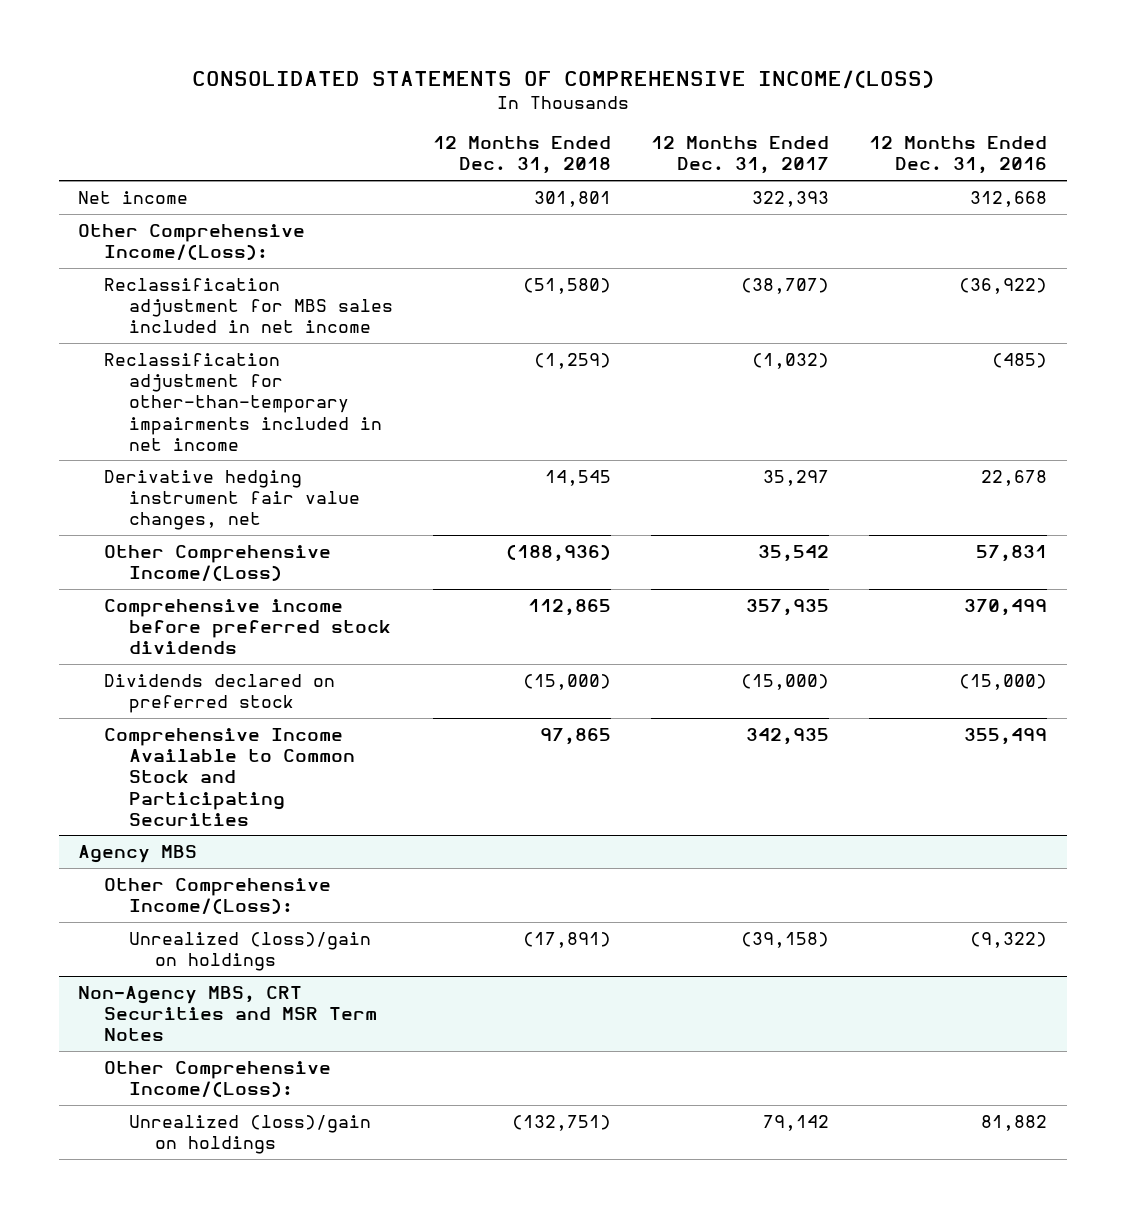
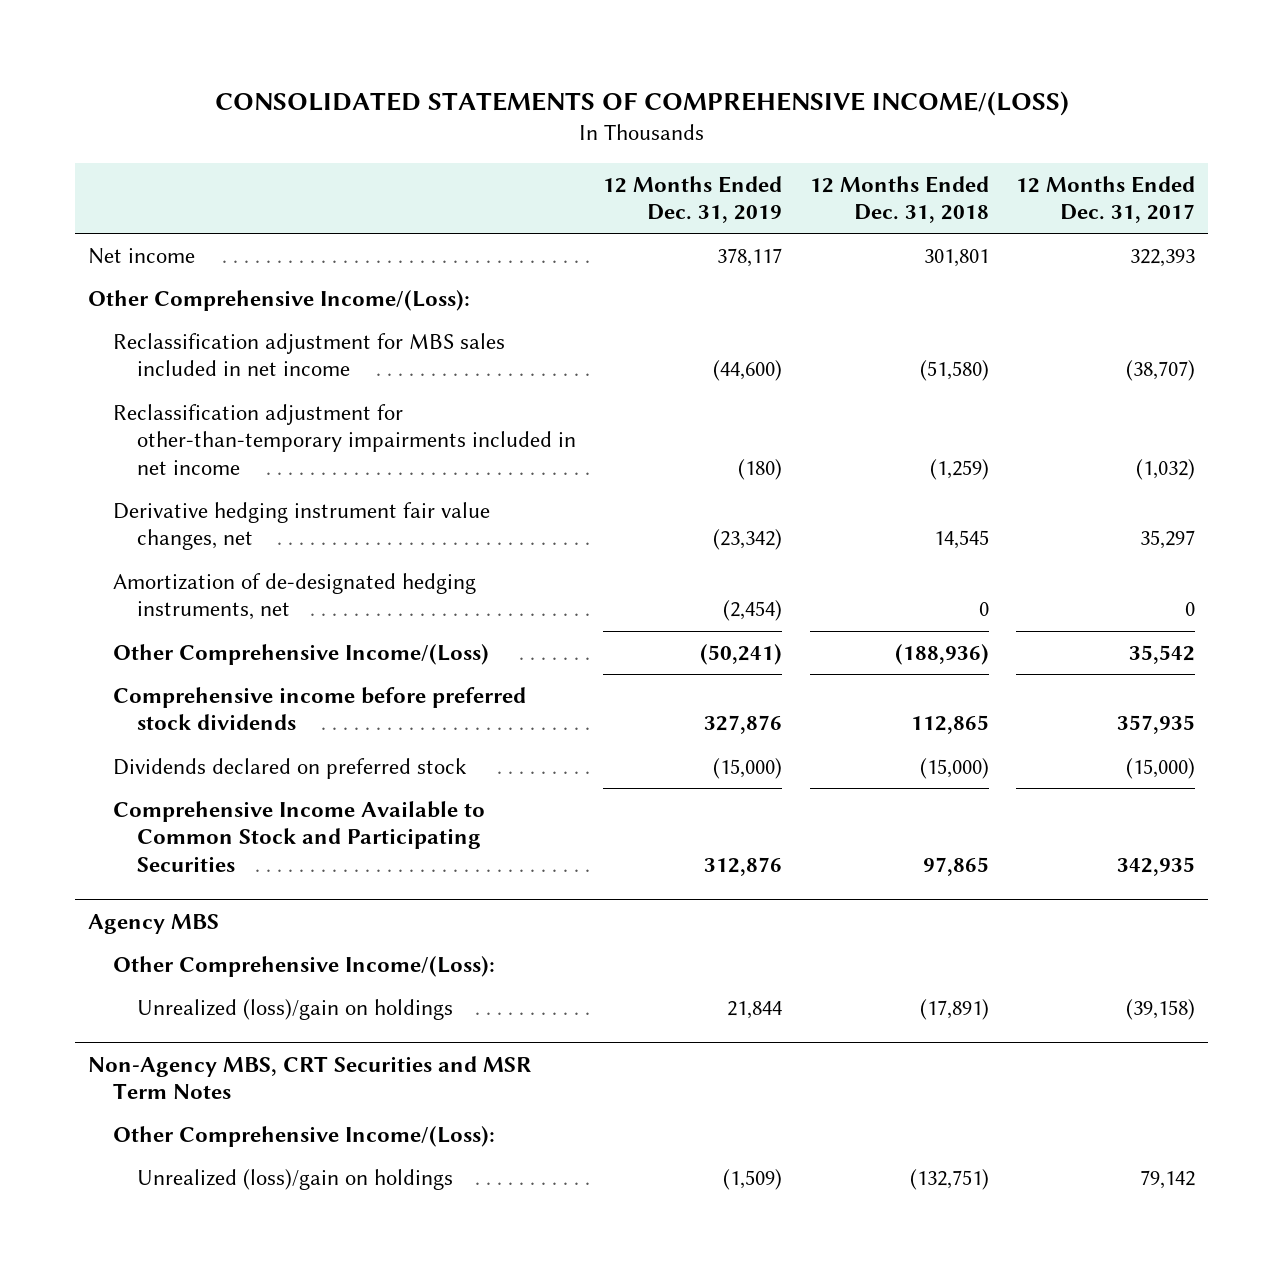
- | 12 Months Ended Dec. 31, 2018 | 12 Months Ended Dec. 31, 2017 | 12 Months Ended Dec. 31, 2016
+ | 12 Months Ended Dec. 31, 2019 | 12 Months Ended Dec. 31, 2018 | 12 Months Ended Dec. 31, 2017
+ Amortization of de-designated hedging instruments, net | (2,454) | 0 | 0

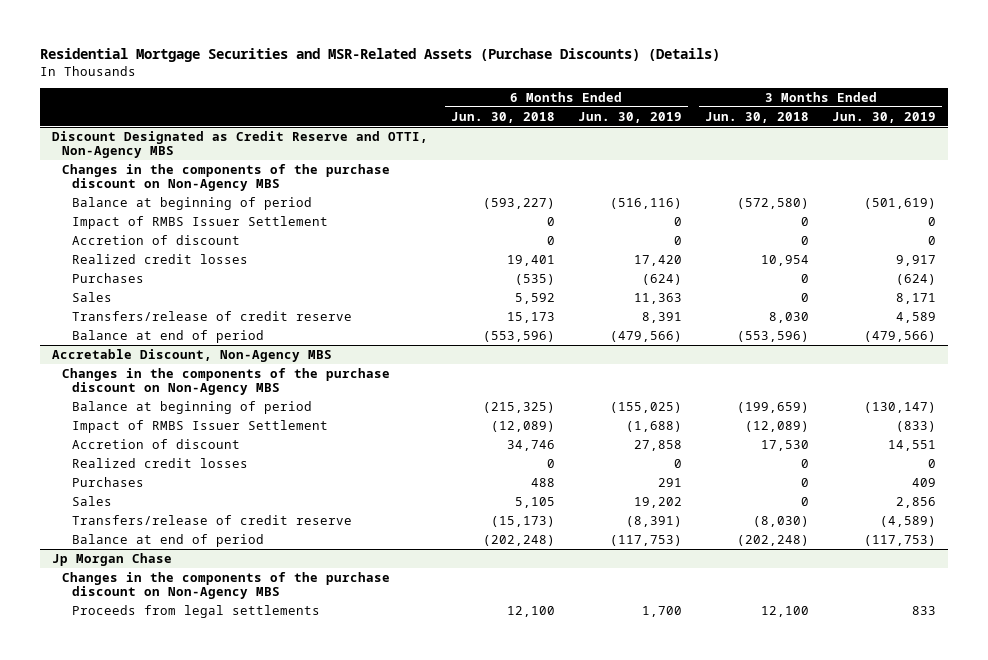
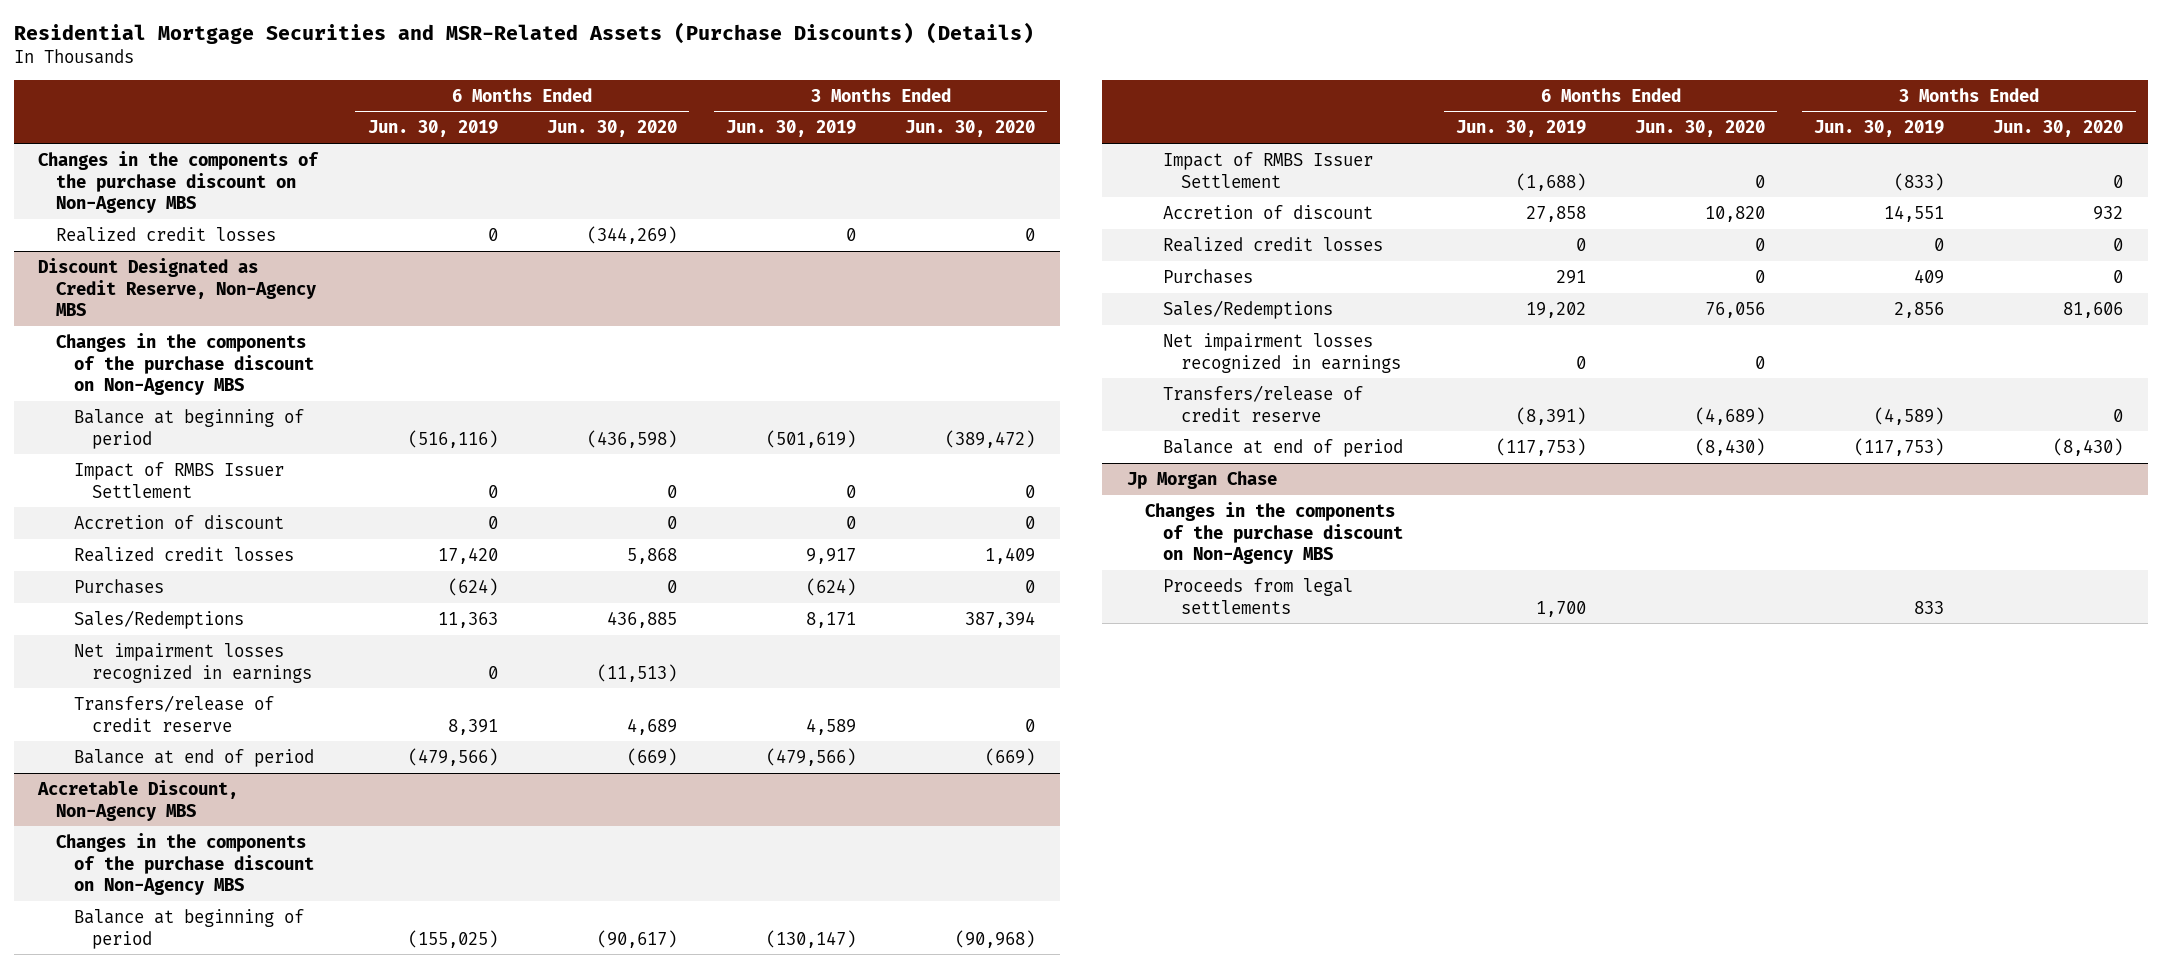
- | 6 Months Ended Jun. 30, 2018 | 6 Months Ended Jun. 30, 2019 | 3 Months Ended Jun. 30, 2018 | 3 Months Ended Jun. 30, 2019
+ | 6 Months Ended Jun. 30, 2019 | 6 Months Ended Jun. 30, 2020 | 3 Months Ended Jun. 30, 2019 | 3 Months Ended Jun. 30, 2020
- Discount Designated as Credit Reserve and OTTI, Non-Agency MBS
+ Realized credit losses | 0 | (344,269) | 0 | 0
+ Discount Designated as Credit Reserve, Non-Agency MBS
+ Changes in the components of the purchase discount on Non-Agency MBS
- Sales | 5,592 | 11,363 | 0 | 8,171
+ Sales/Redemptions | 11,363 | 436,885 | 8,171 | 387,394
+ Net impairment losses recognized in earnings | 0 | (11,513) | |
@ Accretable Discount, Non-Agency MBS
- Sales | 5,105 | 19,202 | 0 | 2,856
+ Sales/Redemptions | 19,202 | 76,056 | 2,856 | 81,606
+ Net impairment losses recognized in earnings | 0 | 0 | |

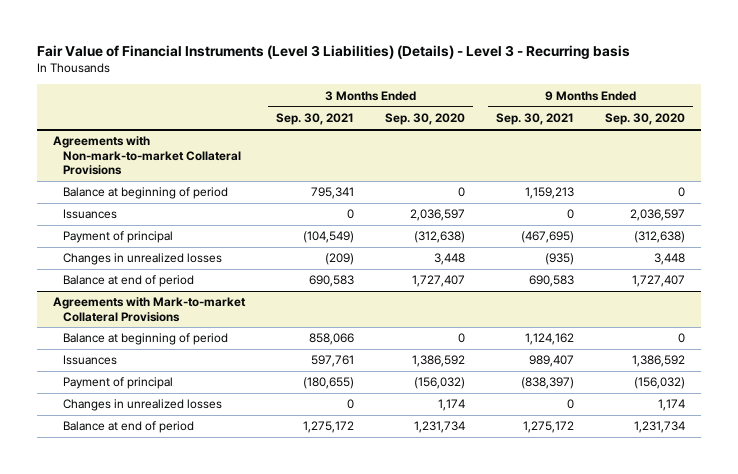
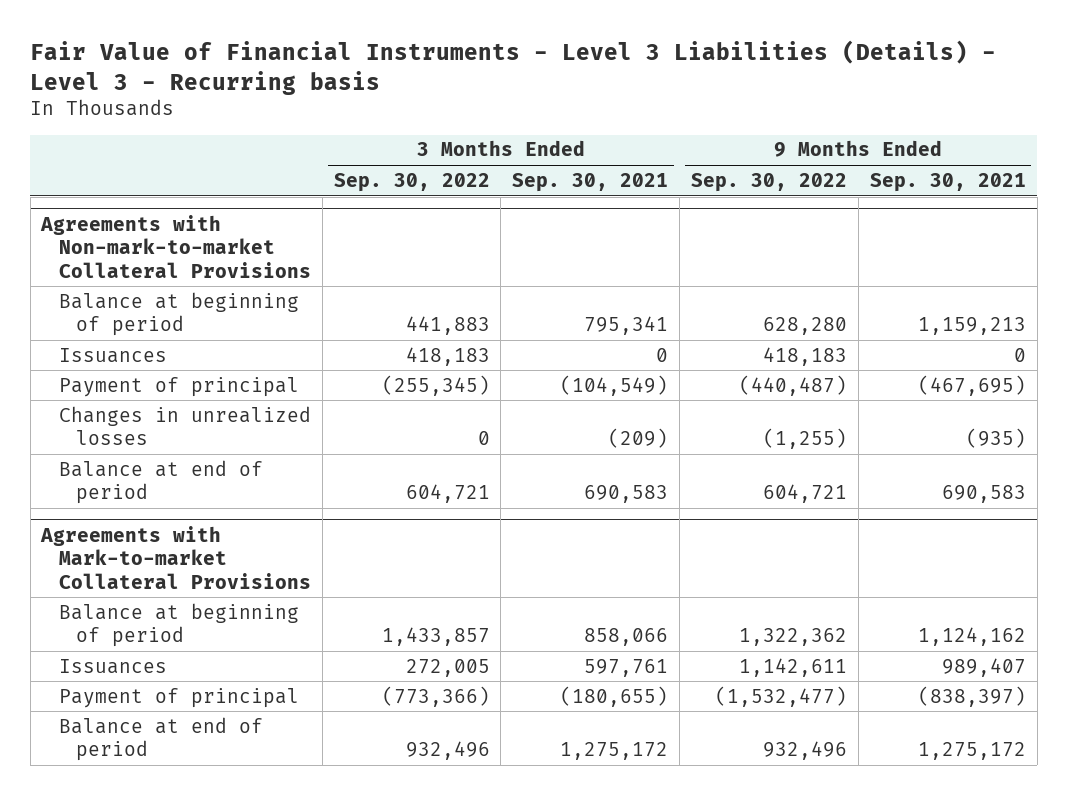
- Fair Value of Financial Instruments (Level 3 Liabilities) (Details) - Level 3 - Recurring basis
+ Fair Value of Financial Instruments - Level 3 Liabilities (Details) - Level 3 - Recurring basis
- | 3 Months Ended Sep. 30, 2021 | 3 Months Ended Sep. 30, 2020 | 9 Months Ended Sep. 30, 2021 | 9 Months Ended Sep. 30, 2020
+ | 3 Months Ended Sep. 30, 2022 | 3 Months Ended Sep. 30, 2021 | 9 Months Ended Sep. 30, 2022 | 9 Months Ended Sep. 30, 2021
@ Agreements with Mark-to-market Collateral Provisions
- Changes in unrealized losses | 0 | 1,174 | 0 | 1,174

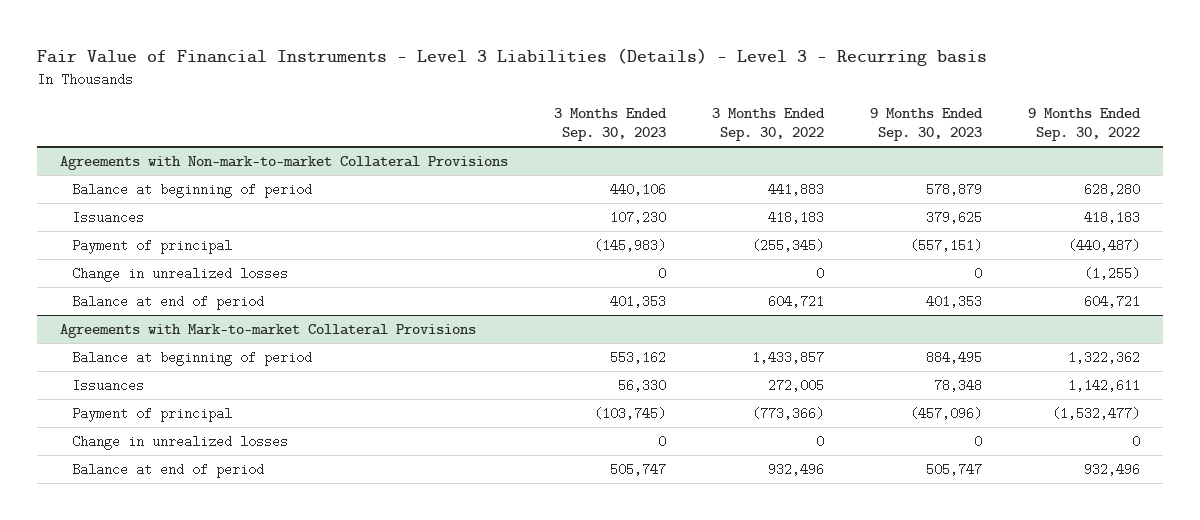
- | 3 Months Ended Sep. 30, 2022 | 3 Months Ended Sep. 30, 2021 | 9 Months Ended Sep. 30, 2022 | 9 Months Ended Sep. 30, 2021
+ | 3 Months Ended Sep. 30, 2023 | 3 Months Ended Sep. 30, 2022 | 9 Months Ended Sep. 30, 2023 | 9 Months Ended Sep. 30, 2022
@ Agreements with Non-mark-to-market Collateral Provisions
- Changes in unrealized losses | 0 | (209) | (1,255) | (935)
+ Change in unrealized losses | 0 | 0 | 0 | (1,255)
@ Agreements with Mark-to-market Collateral Provisions
+ Change in unrealized losses | 0 | 0 | 0 | 0

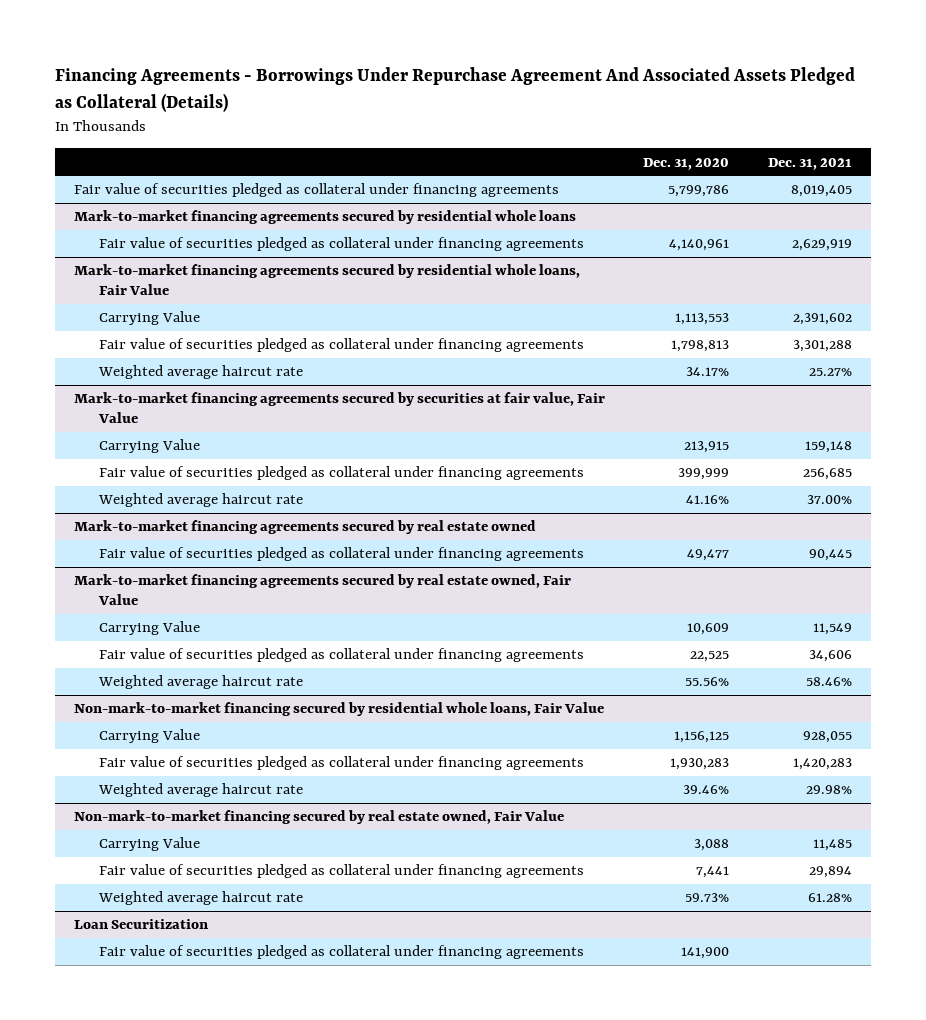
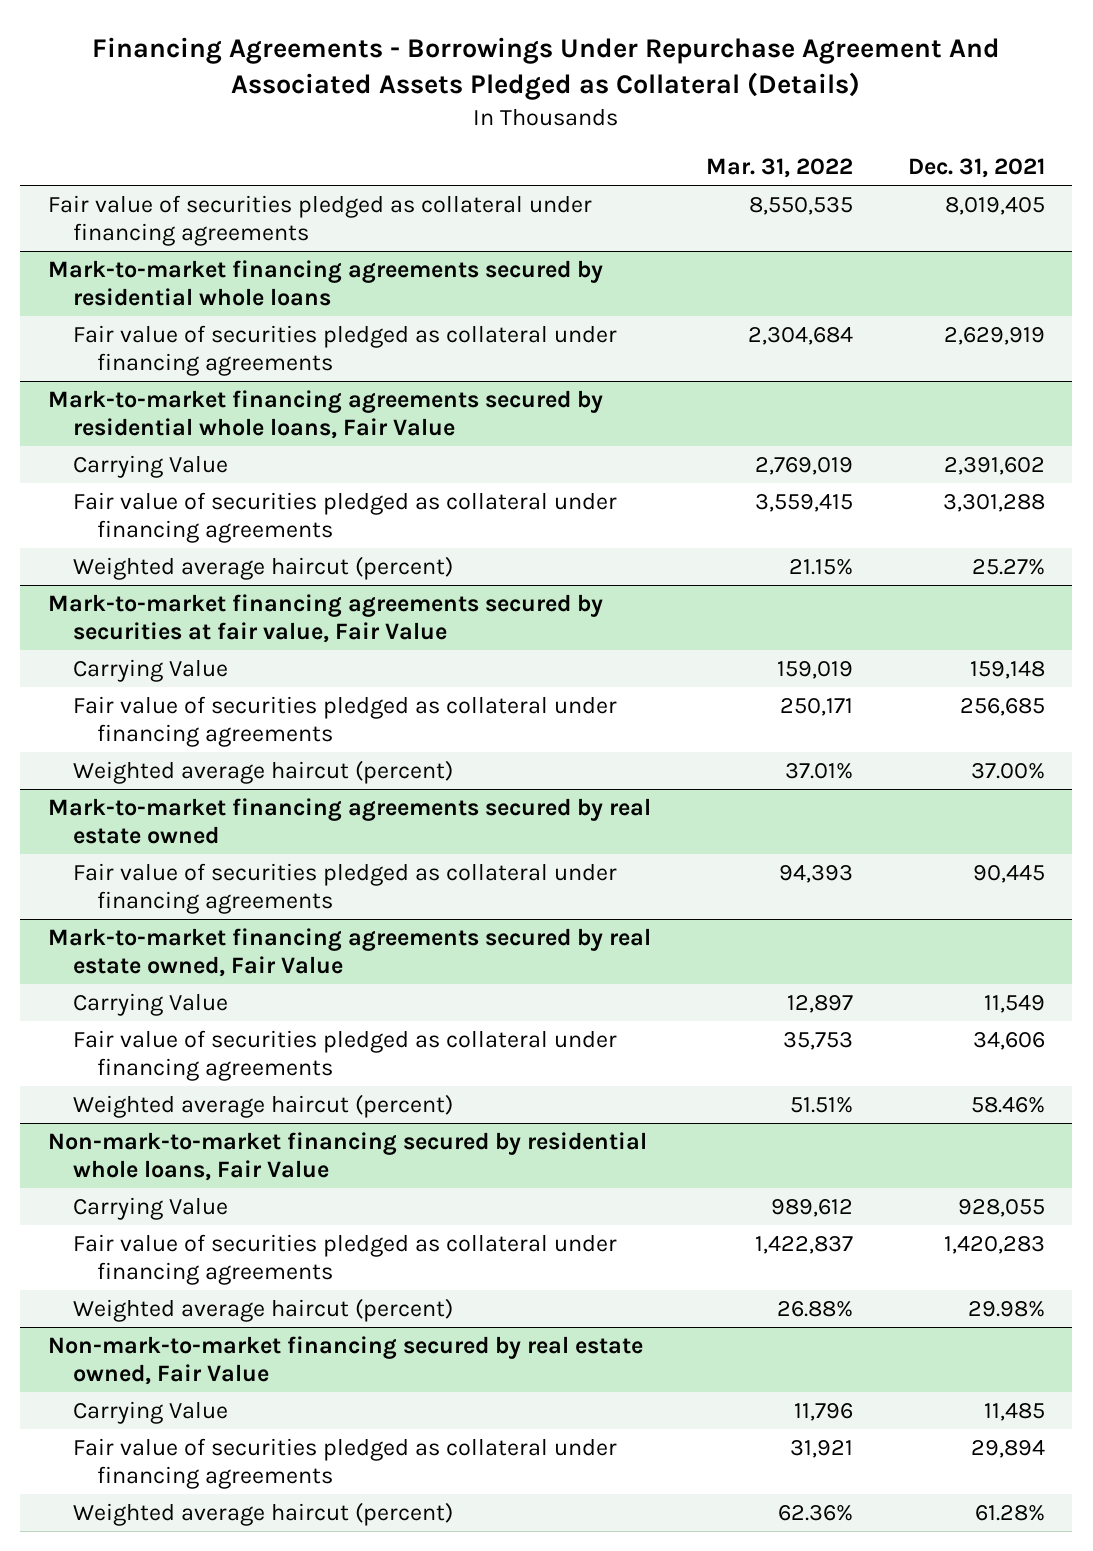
- | Dec. 31, 2020 | Dec. 31, 2021
+ | Mar. 31, 2022 | Dec. 31, 2021
@ Mark-to-market financing agreements secured by residential whole loans, Fair Value
- Weighted average haircut rate | 34.17% | 25.27%
+ Weighted average haircut (percent) | 21.15% | 25.27%
@ Mark-to-market financing agreements secured by securities at fair value, Fair Value
- Weighted average haircut rate | 41.16% | 37.00%
+ Weighted average haircut (percent) | 37.01% | 37.00%
@ Mark-to-market financing agreements secured by real estate owned, Fair Value
- Weighted average haircut rate | 55.56% | 58.46%
+ Weighted average haircut (percent) | 51.51% | 58.46%
@ Non-mark-to-market financing secured by residential whole loans, Fair Value
- Weighted average haircut rate | 39.46% | 29.98%
+ Weighted average haircut (percent) | 26.88% | 29.98%
@ Non-mark-to-market financing secured by real estate owned, Fair Value
- Weighted average haircut rate | 59.73% | 61.28%
- Loan Securitization
- Fair value of securities pledged as collateral under financing agreements | 141,900 |
@ Non-mark-to-market financing secured by real estate owned, Fair Value
+ Weighted average haircut (percent) | 62.36% | 61.28%

